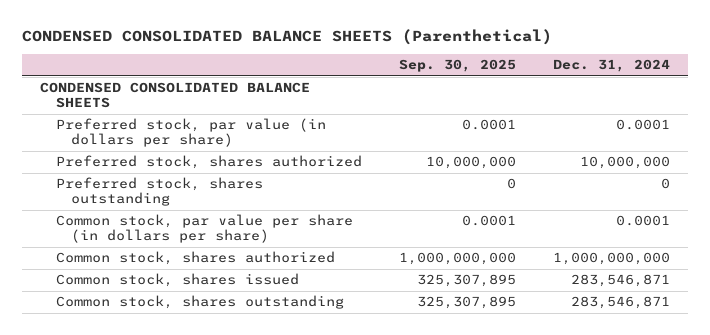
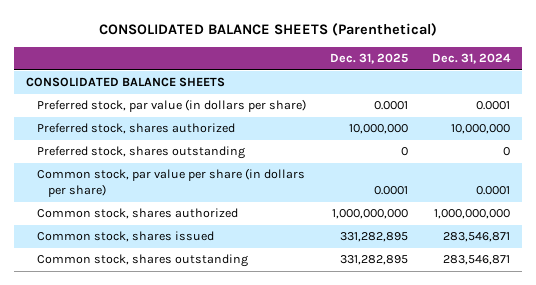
- CONDENSED CONSOLIDATED BALANCE SHEETS (Parenthetical)
+ CONSOLIDATED BALANCE SHEETS (Parenthetical)
- | Sep. 30, 2025 | Dec. 31, 2024
+ | Dec. 31, 2025 | Dec. 31, 2024
- CONDENSED CONSOLIDATED BALANCE SHEETS
+ CONSOLIDATED BALANCE SHEETS

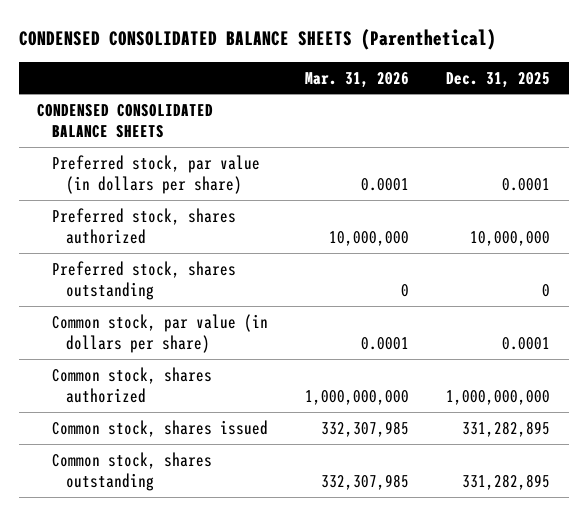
- CONSOLIDATED BALANCE SHEETS (Parenthetical)
+ CONDENSED CONSOLIDATED BALANCE SHEETS (Parenthetical)
- | Dec. 31, 2025 | Dec. 31, 2024
+ | Mar. 31, 2026 | Dec. 31, 2025
- CONSOLIDATED BALANCE SHEETS
+ CONDENSED CONSOLIDATED BALANCE SHEETS
- Common stock, par value per share (in dollars per share) | 0.0001 | 0.0001
+ Common stock, par value (in dollars per share) | 0.0001 | 0.0001

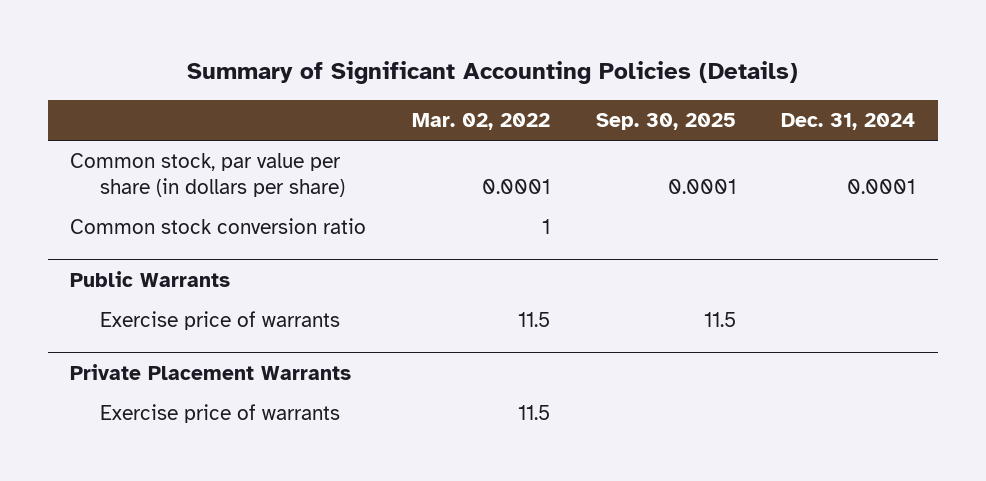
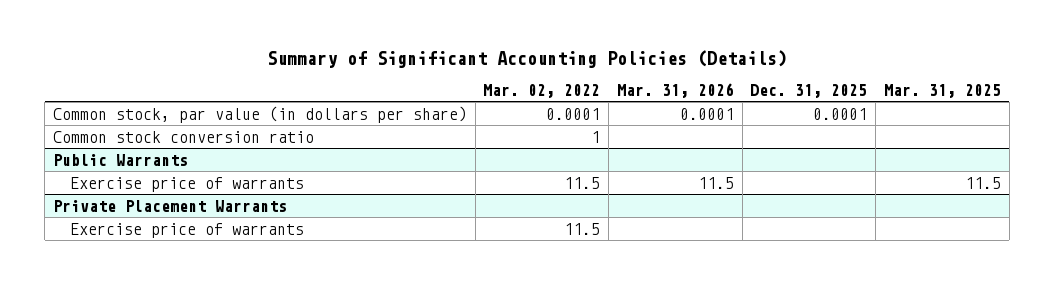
- | Mar. 02, 2022 | Sep. 30, 2025 | Dec. 31, 2024
+ | Mar. 02, 2022 | Mar. 31, 2026 | Dec. 31, 2025 | Mar. 31, 2025
- Common stock, par value per share (in dollars per share) | 0.0001 | 0.0001 | 0.0001
+ Common stock, par value (in dollars per share) | 0.0001 | 0.0001 | 0.0001 |

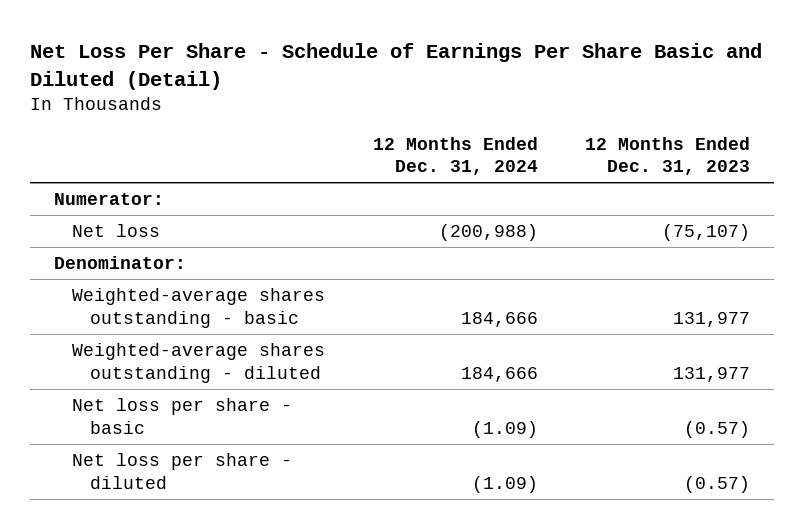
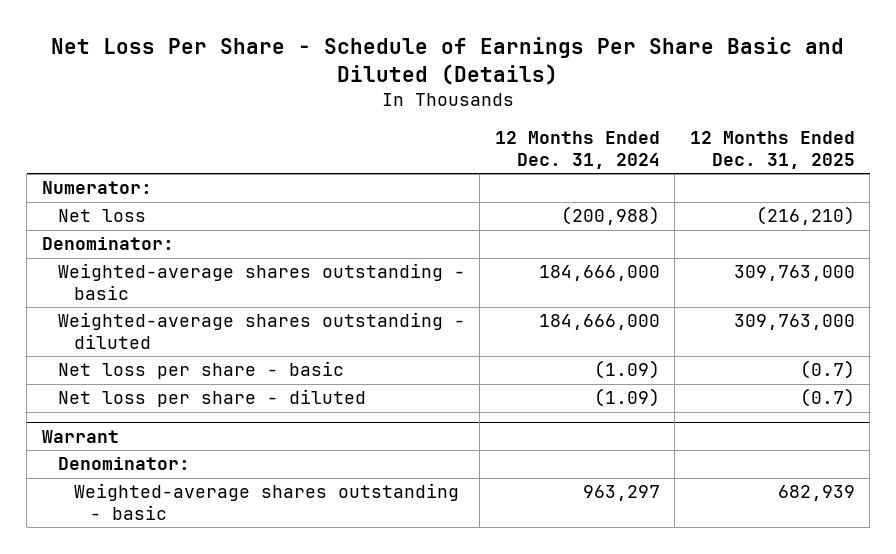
- Net Loss Per Share - Schedule of Earnings Per Share Basic and Diluted (Detail)
+ Net Loss Per Share - Schedule of Earnings Per Share Basic and Diluted (Details)
- | 12 Months Ended Dec. 31, 2024 | 12 Months Ended Dec. 31, 2023
+ | 12 Months Ended Dec. 31, 2024 | 12 Months Ended Dec. 31, 2025
- Weighted-average shares outstanding - basic | 184,666 | 131,977
- Weighted-average shares outstanding - diluted | 184,666 | 131,977
+ Weighted-average shares outstanding - basic | 184,666,000 | 309,763,000
+ Weighted-average shares outstanding - diluted | 184,666,000 | 309,763,000
+ Warrant
+ Denominator:
+ Weighted-average shares outstanding - basic | 963,297 | 682,939

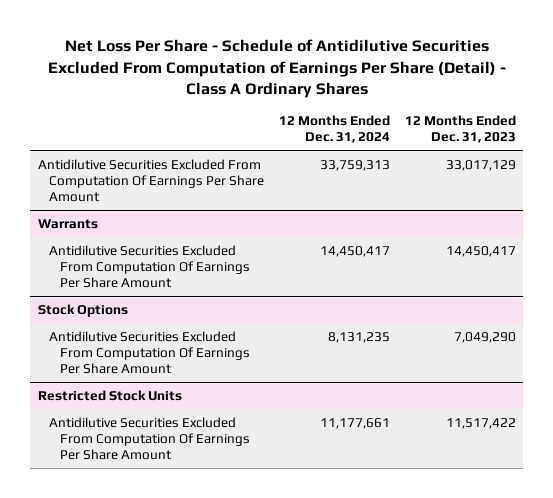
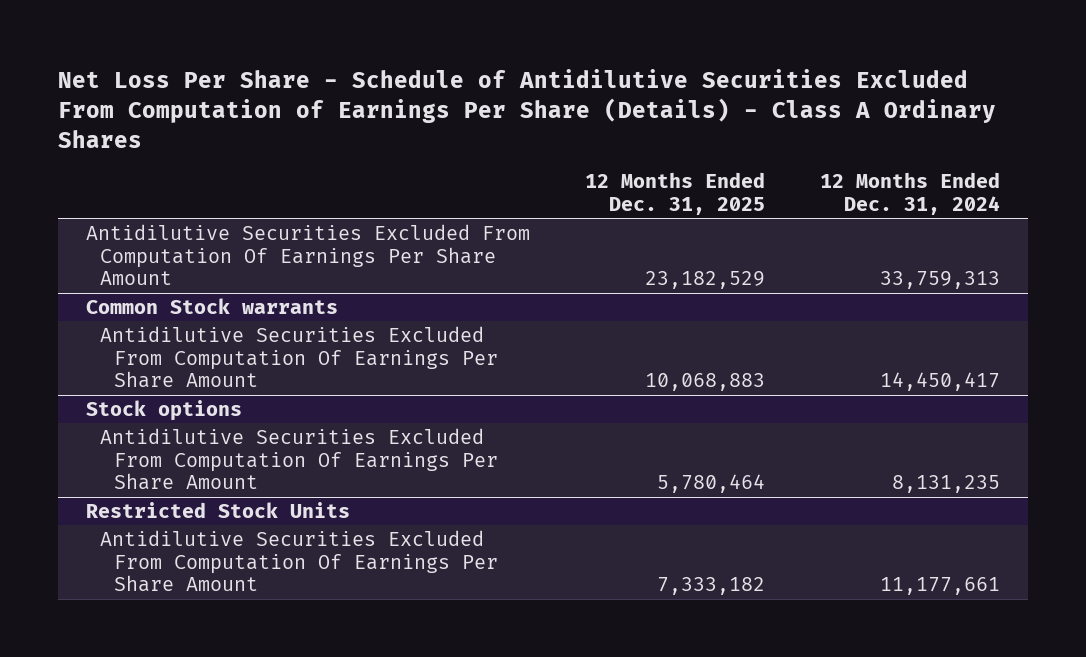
- Net Loss Per Share - Schedule of Antidilutive Securities Excluded From Computation of Earnings Per Share (Detail) - Class A Ordinary Shares
+ Net Loss Per Share - Schedule of Antidilutive Securities Excluded From Computation of Earnings Per Share (Details) - Class A Ordinary Shares
- | 12 Months Ended Dec. 31, 2024 | 12 Months Ended Dec. 31, 2023
+ | 12 Months Ended Dec. 31, 2025 | 12 Months Ended Dec. 31, 2024
- Warrants
+ Common Stock warrants
- Stock Options
+ Stock options

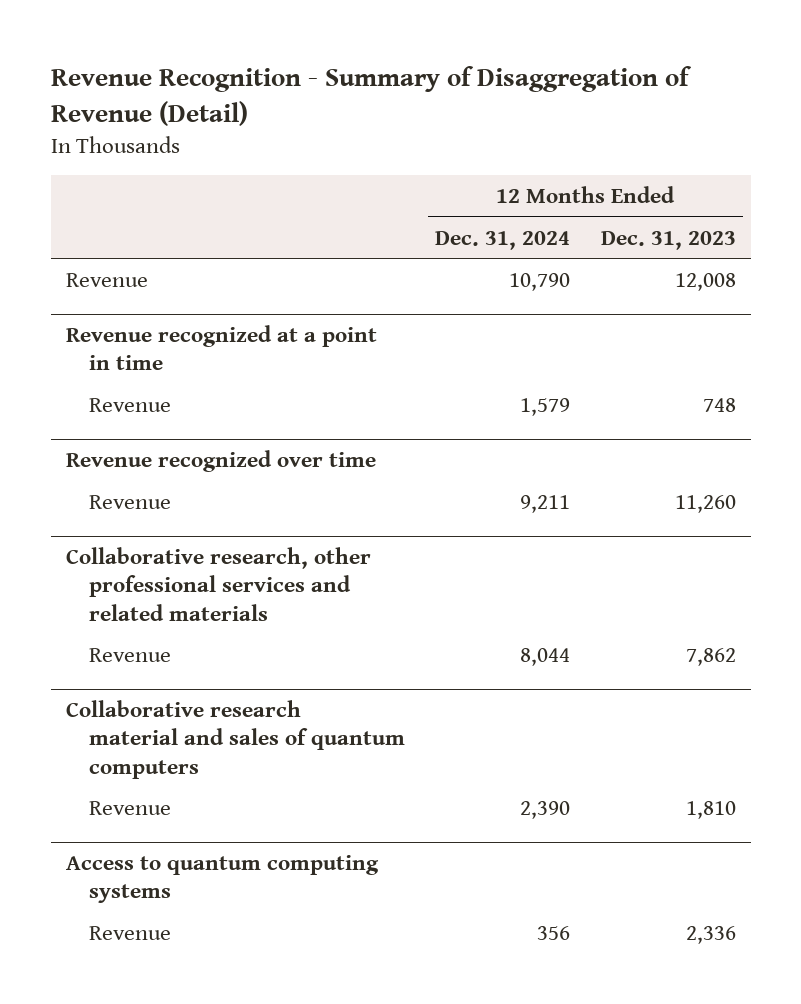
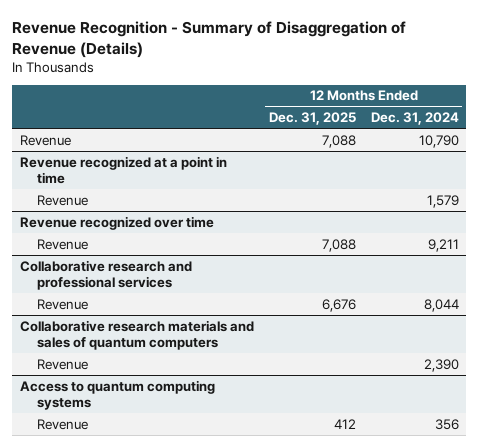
- Revenue Recognition - Summary of Disaggregation of Revenue (Detail)
+ Revenue Recognition - Summary of Disaggregation of Revenue (Details)
- | 12 Months Ended Dec. 31, 2024 | 12 Months Ended Dec. 31, 2023
+ | 12 Months Ended Dec. 31, 2025 | 12 Months Ended Dec. 31, 2024
- Collaborative research, other professional services and related materials
+ Collaborative research and professional services
- Collaborative research material and sales of quantum computers
+ Collaborative research materials and sales of quantum computers

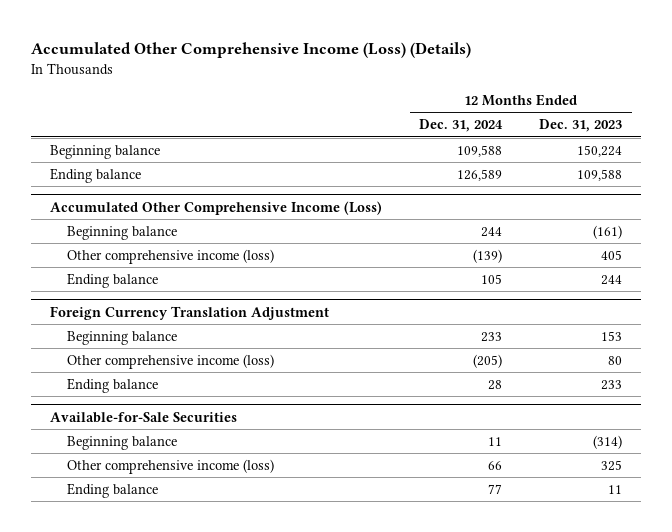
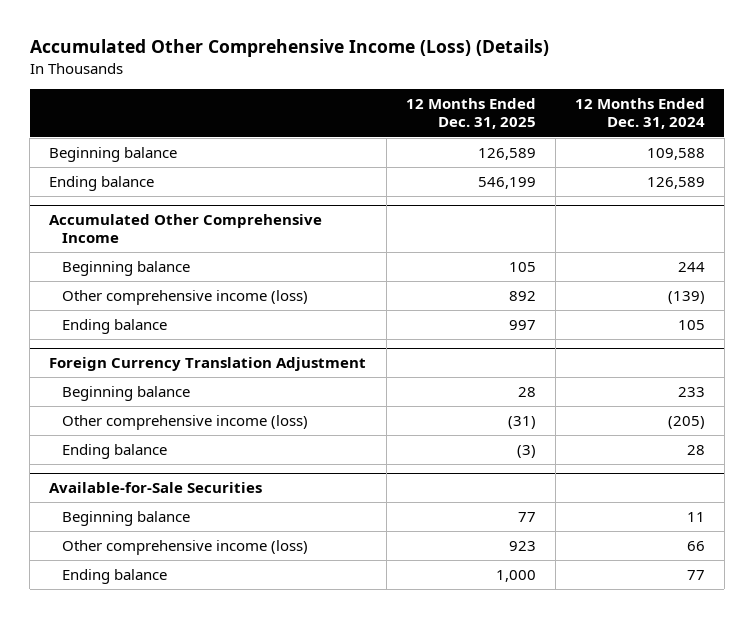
- | 12 Months Ended Dec. 31, 2024 | 12 Months Ended Dec. 31, 2023
+ | 12 Months Ended Dec. 31, 2025 | 12 Months Ended Dec. 31, 2024
- Accumulated Other Comprehensive Income (Loss)
+ Accumulated Other Comprehensive Income

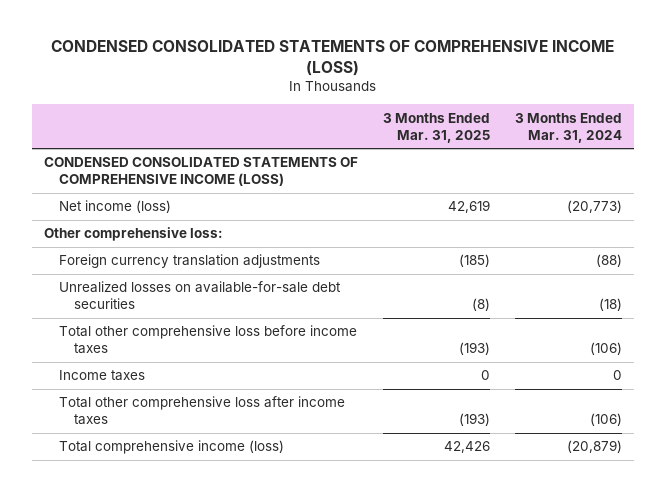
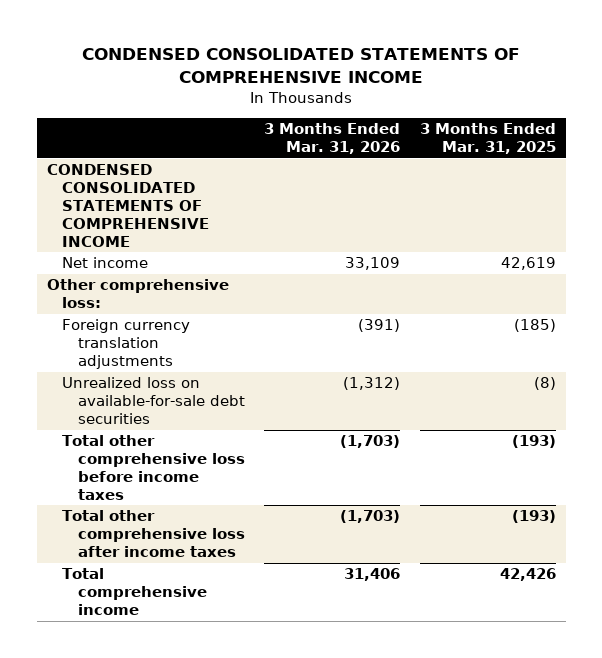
- CONDENSED CONSOLIDATED STATEMENTS OF COMPREHENSIVE INCOME (LOSS)
+ CONDENSED CONSOLIDATED STATEMENTS OF COMPREHENSIVE INCOME
- | 3 Months Ended Mar. 31, 2025 | 3 Months Ended Mar. 31, 2024
+ | 3 Months Ended Mar. 31, 2026 | 3 Months Ended Mar. 31, 2025
- CONDENSED CONSOLIDATED STATEMENTS OF COMPREHENSIVE INCOME (LOSS)
- Net income (loss) | 42,619 | (20,773)
+ CONDENSED CONSOLIDATED STATEMENTS OF COMPREHENSIVE INCOME
+ Net income | 33,109 | 42,619
- Unrealized losses on available-for-sale debt securities | (8) | (18)
+ Unrealized loss on available-for-sale debt securities | (1,312) | (8)
- Income taxes | 0 | 0
- Total comprehensive income (loss) | 42,426 | (20,879)
+ Total comprehensive income | 31,406 | 42,426

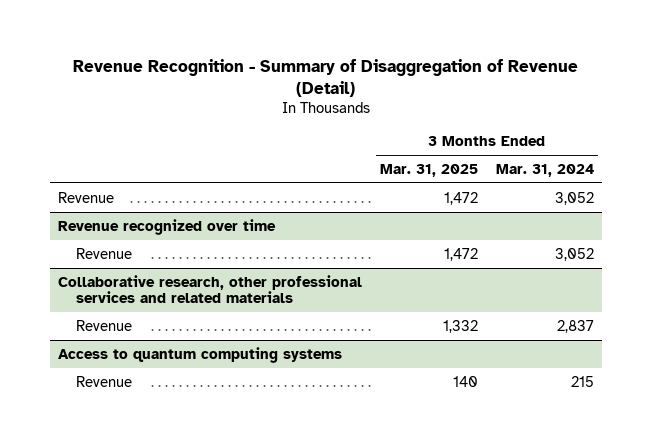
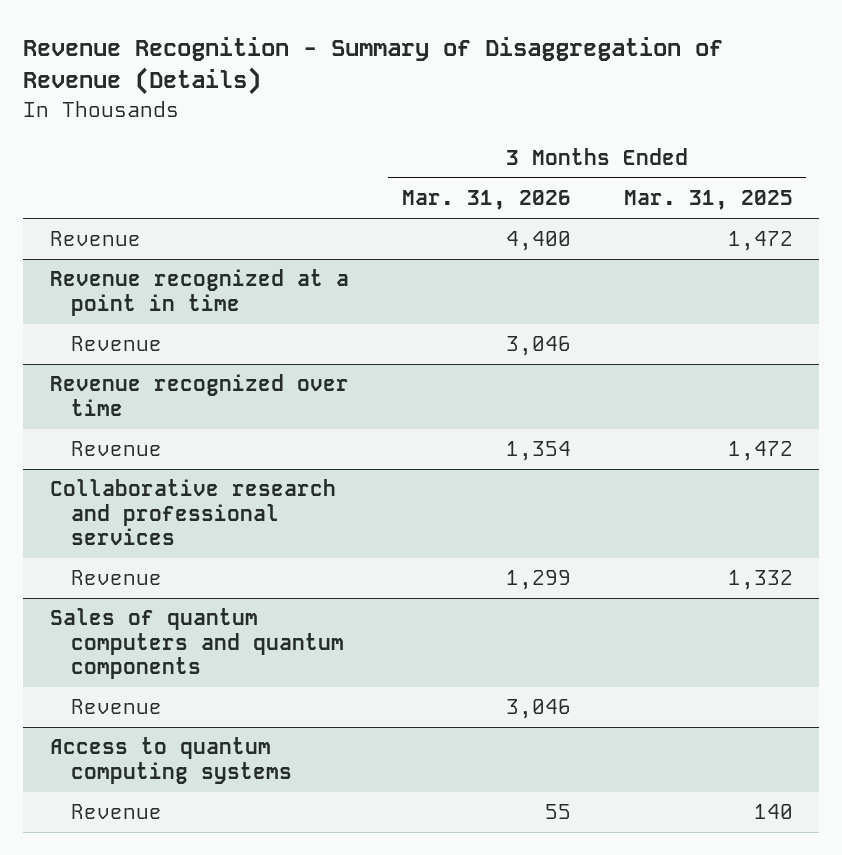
- Revenue Recognition - Summary of Disaggregation of Revenue (Detail)
+ Revenue Recognition - Summary of Disaggregation of Revenue (Details)
- | 3 Months Ended Mar. 31, 2025 | 3 Months Ended Mar. 31, 2024
+ | 3 Months Ended Mar. 31, 2026 | 3 Months Ended Mar. 31, 2025
+ Revenue recognized at a point in time
+ Revenue | 3,046 |
- Collaborative research, other professional services and related materials
+ Collaborative research and professional services
+ Sales of quantum computers and quantum components
+ Revenue | 3,046 |

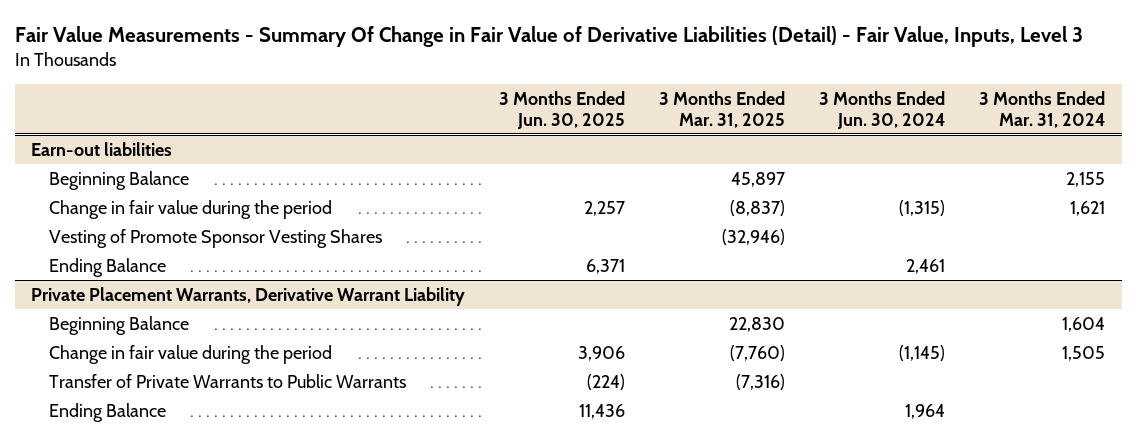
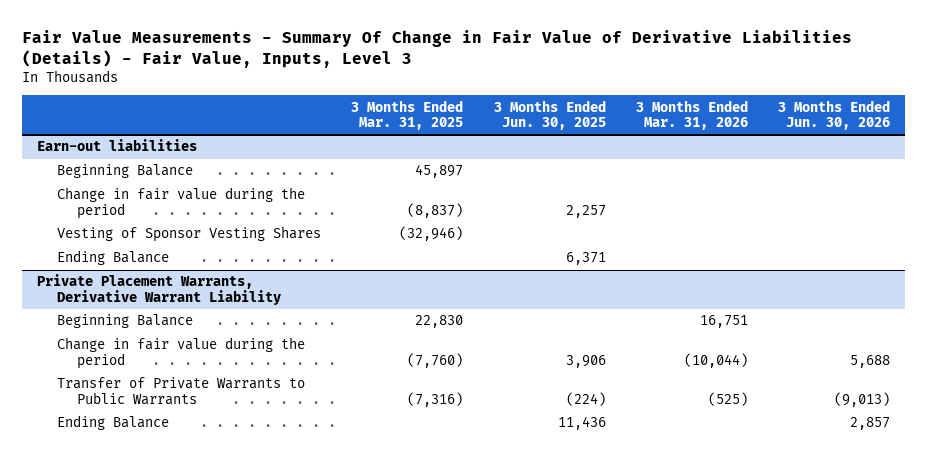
- Fair Value Measurements - Summary Of Change in Fair Value of Derivative Liabilities (Detail) - Fair Value, Inputs, Level 3
+ Fair Value Measurements - Summary Of Change in Fair Value of Derivative Liabilities (Details) - Fair Value, Inputs, Level 3
- | 3 Months Ended Jun. 30, 2025 | 3 Months Ended Mar. 31, 2025 | 3 Months Ended Jun. 30, 2024 | 3 Months Ended Mar. 31, 2024
+ | 3 Months Ended Mar. 31, 2025 | 3 Months Ended Jun. 30, 2025 | 3 Months Ended Mar. 31, 2026 | 3 Months Ended Jun. 30, 2026
@ Earn-out liabilities
- Vesting of Promote Sponsor Vesting Shares | | (32,946) | |
+ Vesting of Sponsor Vesting Shares | (32,946) | | |

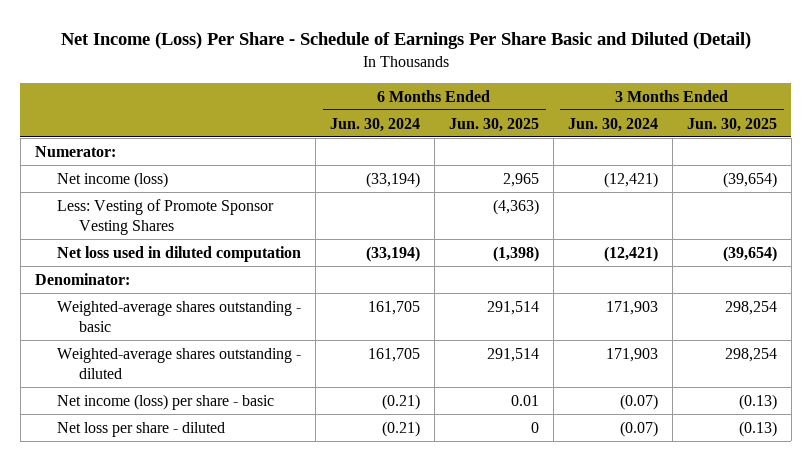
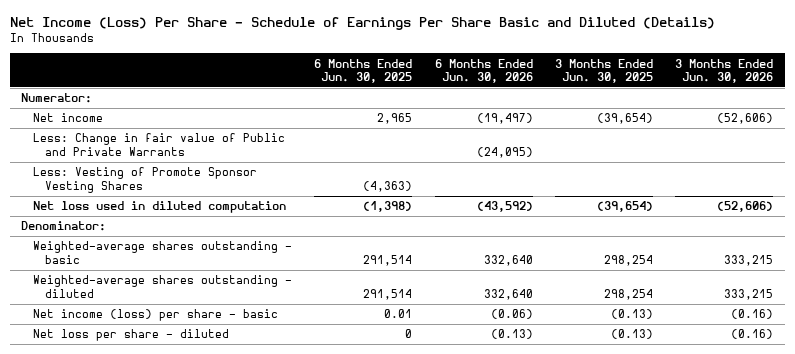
- Net Income (Loss) Per Share - Schedule of Earnings Per Share Basic and Diluted (Detail)
+ Net Income (Loss) Per Share - Schedule of Earnings Per Share Basic and Diluted (Details)
- | 6 Months Ended Jun. 30, 2024 | 6 Months Ended Jun. 30, 2025 | 3 Months Ended Jun. 30, 2024 | 3 Months Ended Jun. 30, 2025
+ | 6 Months Ended Jun. 30, 2025 | 6 Months Ended Jun. 30, 2026 | 3 Months Ended Jun. 30, 2025 | 3 Months Ended Jun. 30, 2026
- Net income (loss) | (33,194) | 2,965 | (12,421) | (39,654)
+ Net income | 2,965 | (19,497) | (39,654) | (52,606)
+ Less: Change in fair value of Public and Private Warrants | | (24,095) | |

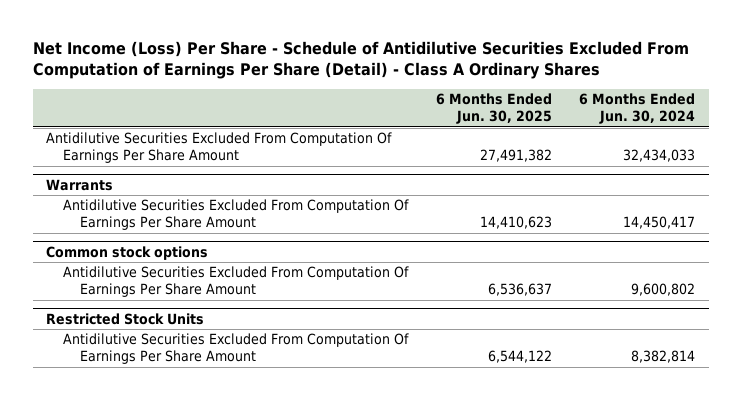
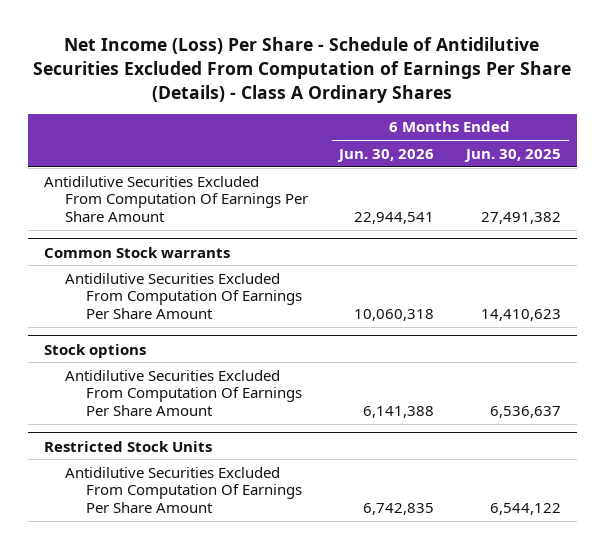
- Net Income (Loss) Per Share - Schedule of Antidilutive Securities Excluded From Computation of Earnings Per Share (Detail) - Class A Ordinary Shares
+ Net Income (Loss) Per Share - Schedule of Antidilutive Securities Excluded From Computation of Earnings Per Share (Details) - Class A Ordinary Shares
- | 6 Months Ended Jun. 30, 2025 | 6 Months Ended Jun. 30, 2024
+ | 6 Months Ended Jun. 30, 2026 | 6 Months Ended Jun. 30, 2025
- Warrants
+ Common Stock warrants
- Common stock options
+ Stock options

